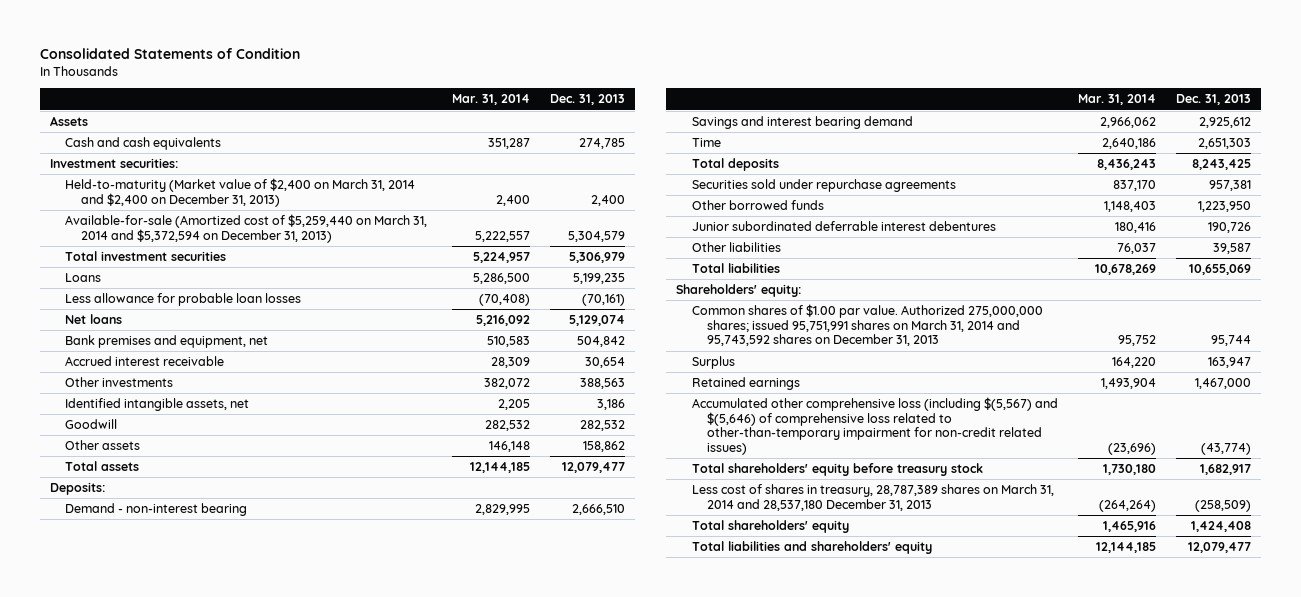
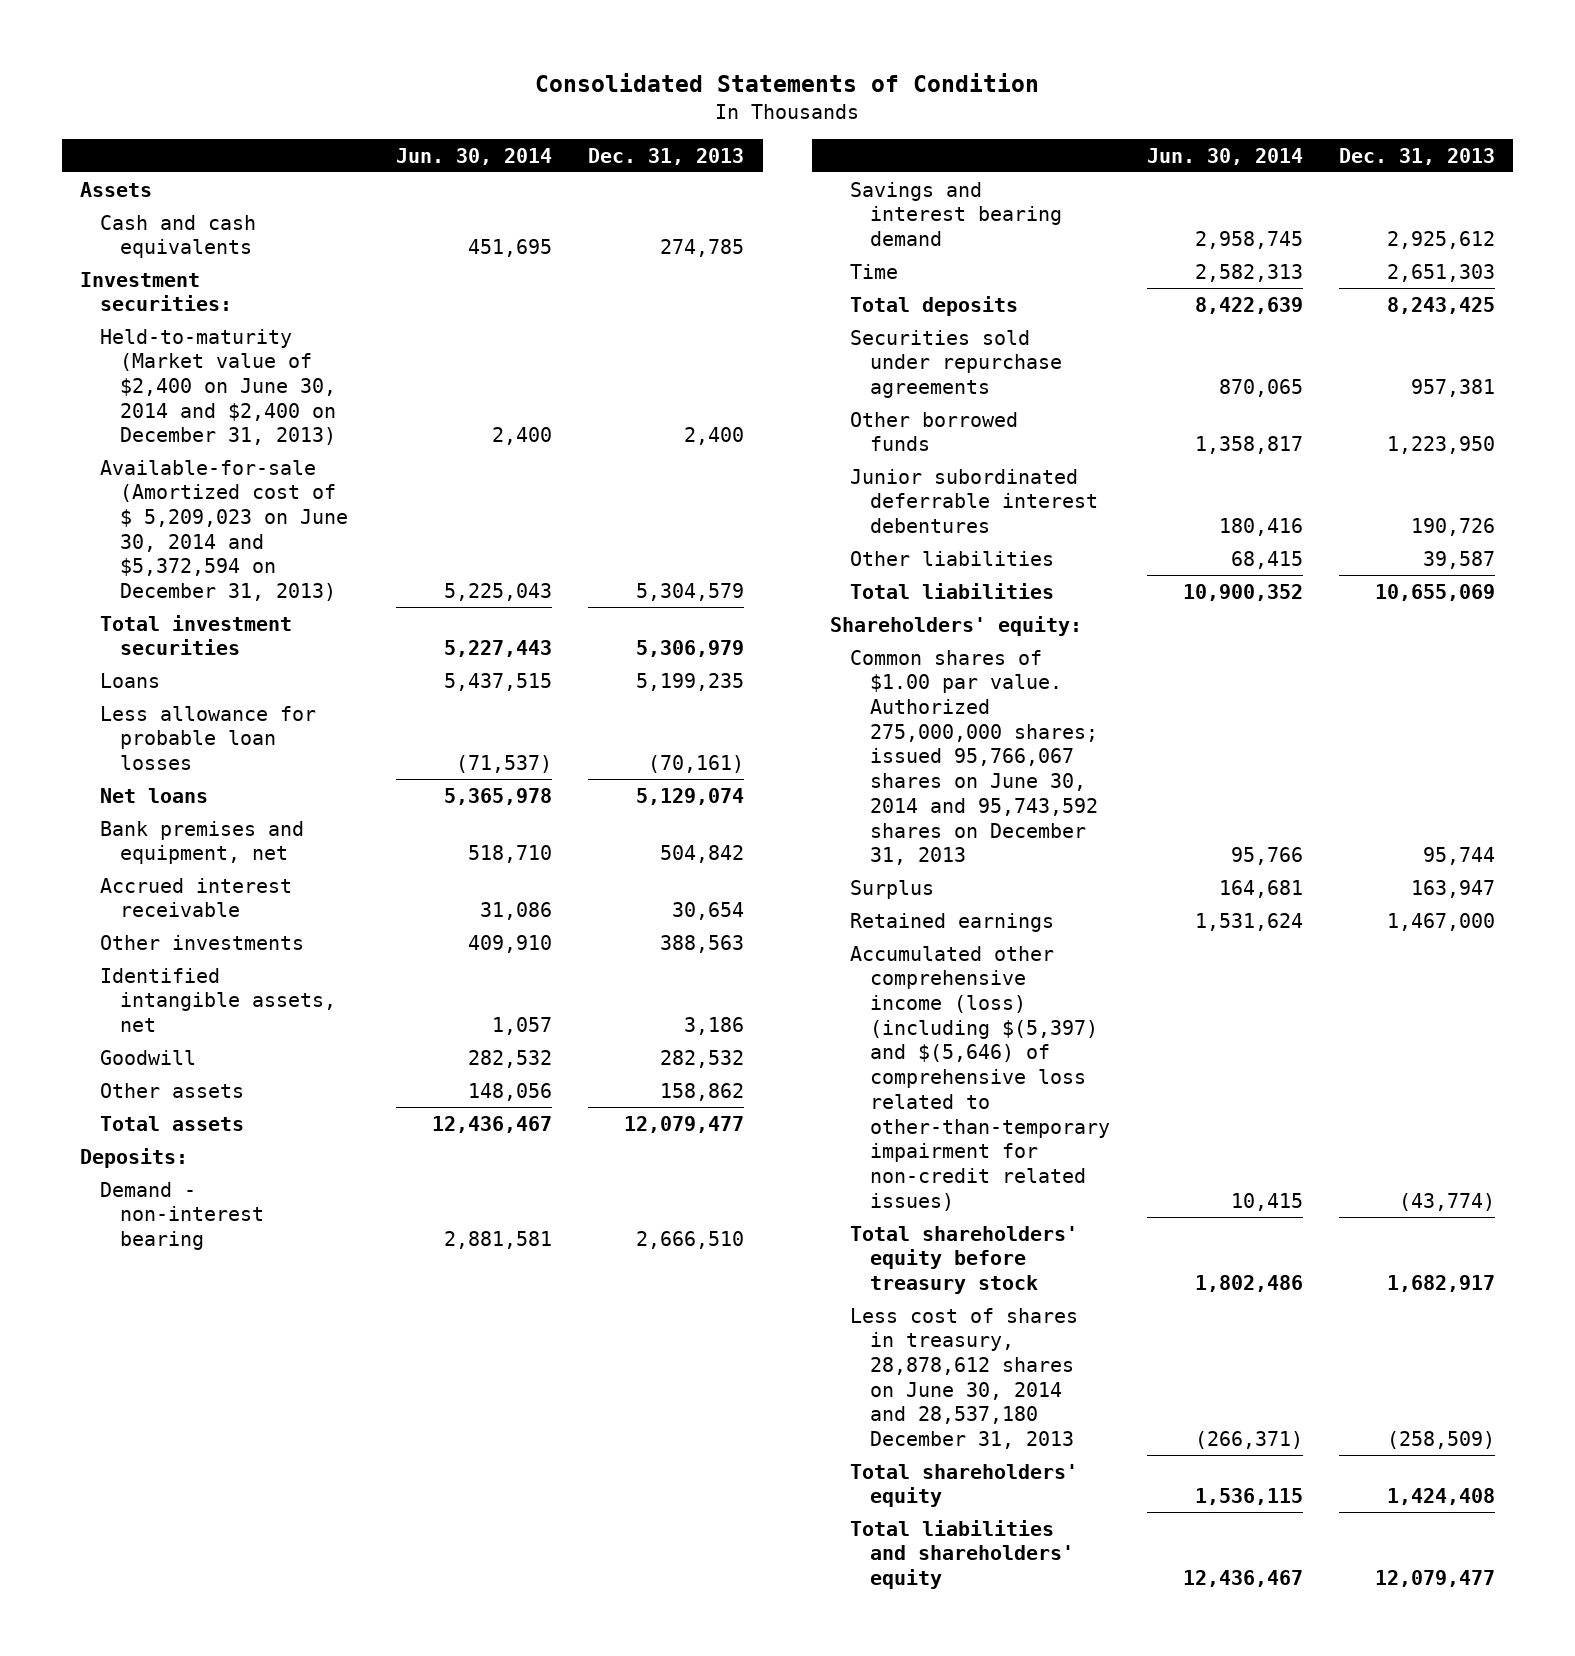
- | Mar. 31, 2014 | Dec. 31, 2013
+ | Jun. 30, 2014 | Dec. 31, 2013
- Held-to-maturity (Market value of $2,400 on March 31, 2014 and $2,400 on December 31, 2013) | 2,400 | 2,400
- Available-for-sale (Amortized cost of $5,259,440 on March 31, 2014 and $5,372,594 on December 31, 2013) | 5,222,557 | 5,304,579
+ Held-to-maturity (Market value of $2,400 on June 30, 2014 and $2,400 on December 31, 2013) | 2,400 | 2,400
+ Available-for-sale (Amortized cost of $ 5,209,023 on June 30, 2014 and $5,372,594 on December 31, 2013) | 5,225,043 | 5,304,579
- Common shares of $1.00 par value. Authorized 275,000,000 shares; issued 95,751,991 shares on March 31, 2014 and 95,743,592 shares on December 31, 2013 | 95,752 | 95,744
+ Common shares of $1.00 par value. Authorized 275,000,000 shares; issued 95,766,067 shares on June 30, 2014 and 95,743,592 shares on December 31, 2013 | 95,766 | 95,744
- Accumulated other comprehensive loss (including $(5,567) and $(5,646) of comprehensive loss related to other-than-temporary impairment for non-credit related issues) | (23,696) | (43,774)
+ Accumulated other comprehensive income (loss) (including $(5,397) and $(5,646) of comprehensive loss related to other-than-temporary impairment for non-credit related issues) | 10,415 | (43,774)
- Less cost of shares in treasury, 28,787,389 shares on March 31, 2014 and 28,537,180 December 31, 2013 | (264,264) | (258,509)
+ Less cost of shares in treasury, 28,878,612 shares on June 30, 2014 and 28,537,180 December 31, 2013 | (266,371) | (258,509)

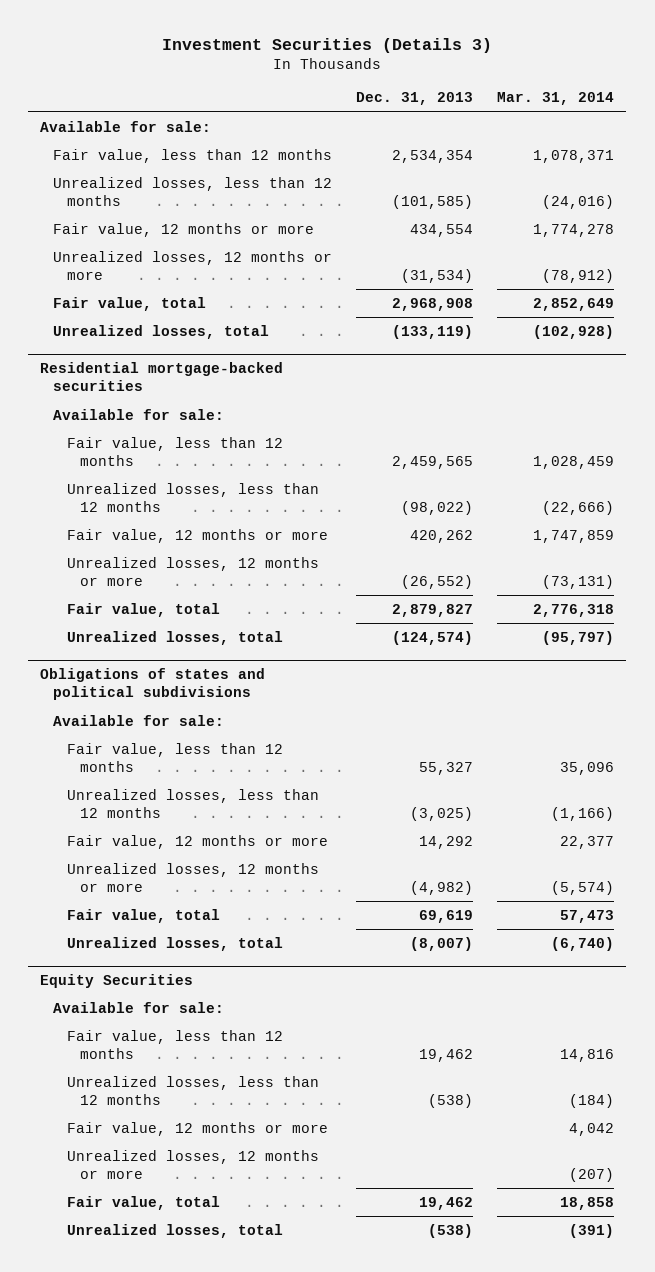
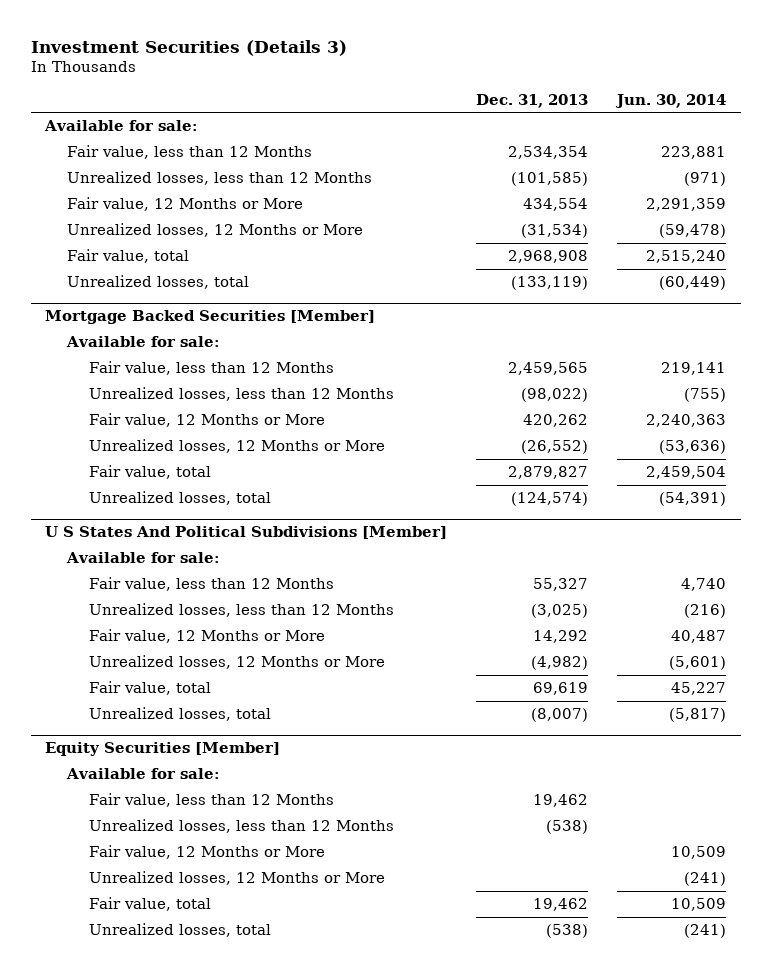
- | Dec. 31, 2013 | Mar. 31, 2014
+ | Dec. 31, 2013 | Jun. 30, 2014
- Fair value, less than 12 months | 2,534,354 | 1,078,371
- Unrealized losses, less than 12 months | (101,585) | (24,016)
- Fair value, 12 months or more | 434,554 | 1,774,278
- Unrealized losses, 12 months or more | (31,534) | (78,912)
+ Fair value, less than 12 Months | 2,534,354 | 223,881
+ Unrealized losses, less than 12 Months | (101,585) | (971)
+ Fair value, 12 Months or More | 434,554 | 2,291,359
+ Unrealized losses, 12 Months or More | (31,534) | (59,478)
- Residential mortgage-backed securities
+ Mortgage Backed Securities [Member]
- Fair value, less than 12 months | 2,459,565 | 1,028,459
- Unrealized losses, less than 12 months | (98,022) | (22,666)
- Fair value, 12 months or more | 420,262 | 1,747,859
- Unrealized losses, 12 months or more | (26,552) | (73,131)
+ Fair value, less than 12 Months | 2,459,565 | 219,141
+ Unrealized losses, less than 12 Months | (98,022) | (755)
+ Fair value, 12 Months or More | 420,262 | 2,240,363
+ Unrealized losses, 12 Months or More | (26,552) | (53,636)
- Obligations of states and political subdivisions
+ U S States And Political Subdivisions [Member]
- Fair value, less than 12 months | 55,327 | 35,096
- Unrealized losses, less than 12 months | (3,025) | (1,166)
- Fair value, 12 months or more | 14,292 | 22,377
- Unrealized losses, 12 months or more | (4,982) | (5,574)
+ Fair value, less than 12 Months | 55,327 | 4,740
+ Unrealized losses, less than 12 Months | (3,025) | (216)
+ Fair value, 12 Months or More | 14,292 | 40,487
+ Unrealized losses, 12 Months or More | (4,982) | (5,601)
- Equity Securities
+ Equity Securities [Member]
- Fair value, less than 12 months | 19,462 | 14,816
- Unrealized losses, less than 12 months | (538) | (184)
- Fair value, 12 months or more | | 4,042
- Unrealized losses, 12 months or more | | (207)
+ Fair value, less than 12 Months | 19,462 |
+ Unrealized losses, less than 12 Months | (538) |
+ Fair value, 12 Months or More | | 10,509
+ Unrealized losses, 12 Months or More | | (241)

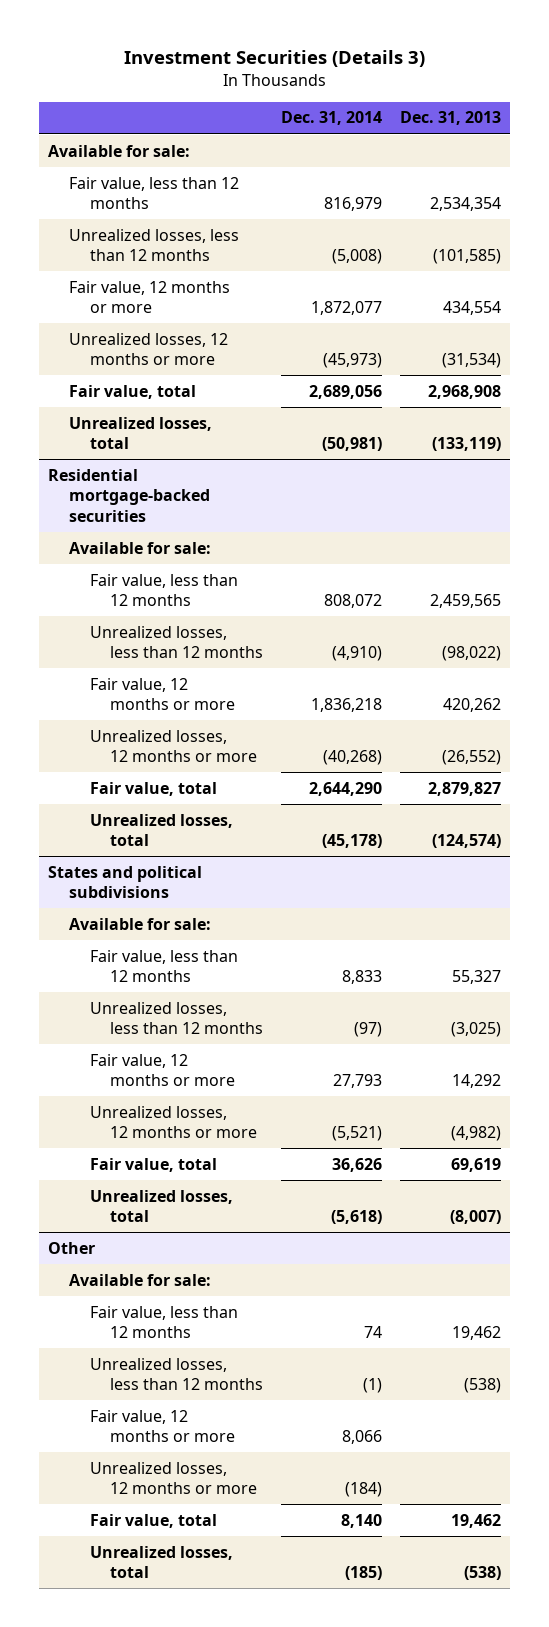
- | Dec. 31, 2013 | Jun. 30, 2014
+ | Dec. 31, 2014 | Dec. 31, 2013
- Fair value, less than 12 Months | 2,534,354 | 223,881
- Unrealized losses, less than 12 Months | (101,585) | (971)
- Fair value, 12 Months or More | 434,554 | 2,291,359
- Unrealized losses, 12 Months or More | (31,534) | (59,478)
+ Fair value, less than 12 months | 816,979 | 2,534,354
+ Unrealized losses, less than 12 months | (5,008) | (101,585)
+ Fair value, 12 months or more | 1,872,077 | 434,554
+ Unrealized losses, 12 months or more | (45,973) | (31,534)
- Mortgage Backed Securities [Member]
+ Residential mortgage-backed securities
- Fair value, less than 12 Months | 2,459,565 | 219,141
- Unrealized losses, less than 12 Months | (98,022) | (755)
- Fair value, 12 Months or More | 420,262 | 2,240,363
- Unrealized losses, 12 Months or More | (26,552) | (53,636)
+ Fair value, less than 12 months | 808,072 | 2,459,565
+ Unrealized losses, less than 12 months | (4,910) | (98,022)
+ Fair value, 12 months or more | 1,836,218 | 420,262
+ Unrealized losses, 12 months or more | (40,268) | (26,552)
- U S States And Political Subdivisions [Member]
+ States and political subdivisions
- Fair value, less than 12 Months | 55,327 | 4,740
- Unrealized losses, less than 12 Months | (3,025) | (216)
- Fair value, 12 Months or More | 14,292 | 40,487
- Unrealized losses, 12 Months or More | (4,982) | (5,601)
+ Fair value, less than 12 months | 8,833 | 55,327
+ Unrealized losses, less than 12 months | (97) | (3,025)
+ Fair value, 12 months or more | 27,793 | 14,292
+ Unrealized losses, 12 months or more | (5,521) | (4,982)
- Equity Securities [Member]
+ Other
- Fair value, less than 12 Months | 19,462 |
- Unrealized losses, less than 12 Months | (538) |
- Fair value, 12 Months or More | | 10,509
- Unrealized losses, 12 Months or More | | (241)
+ Fair value, less than 12 months | 74 | 19,462
+ Unrealized losses, less than 12 months | (1) | (538)
+ Fair value, 12 months or more | 8,066 |
+ Unrealized losses, 12 months or more | (184) |

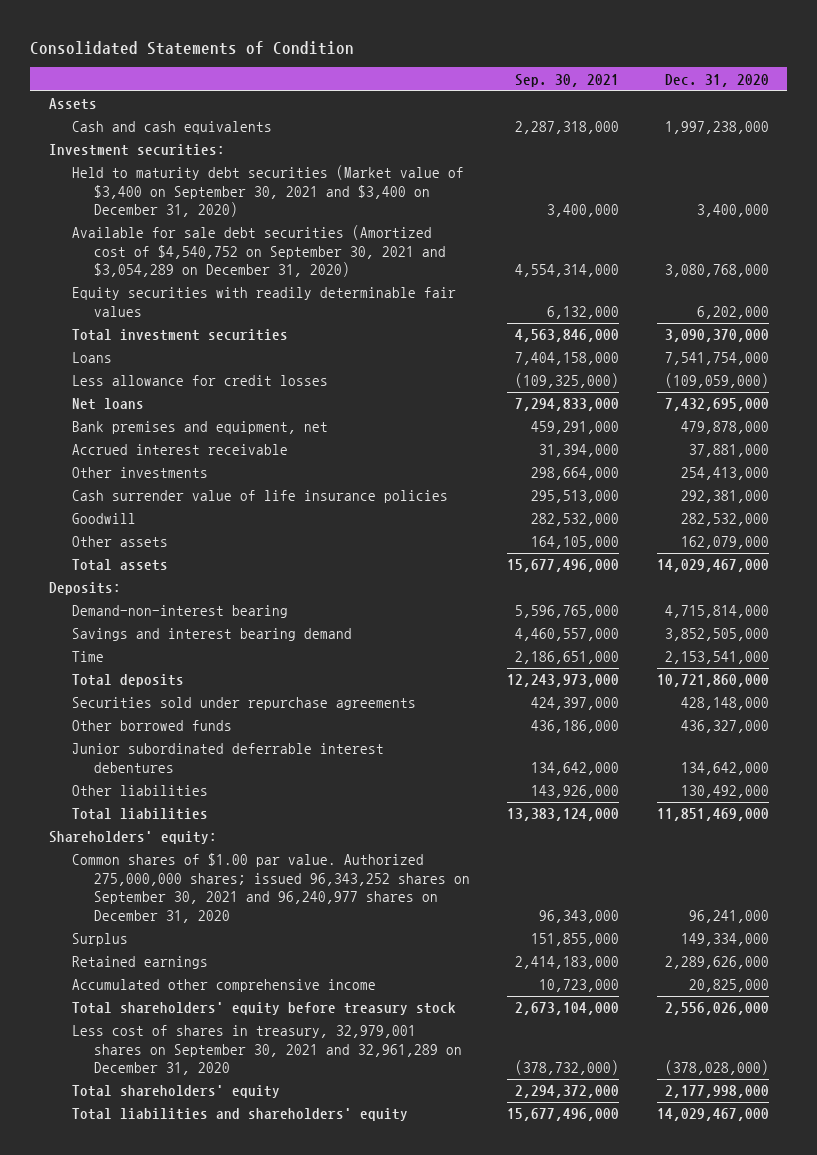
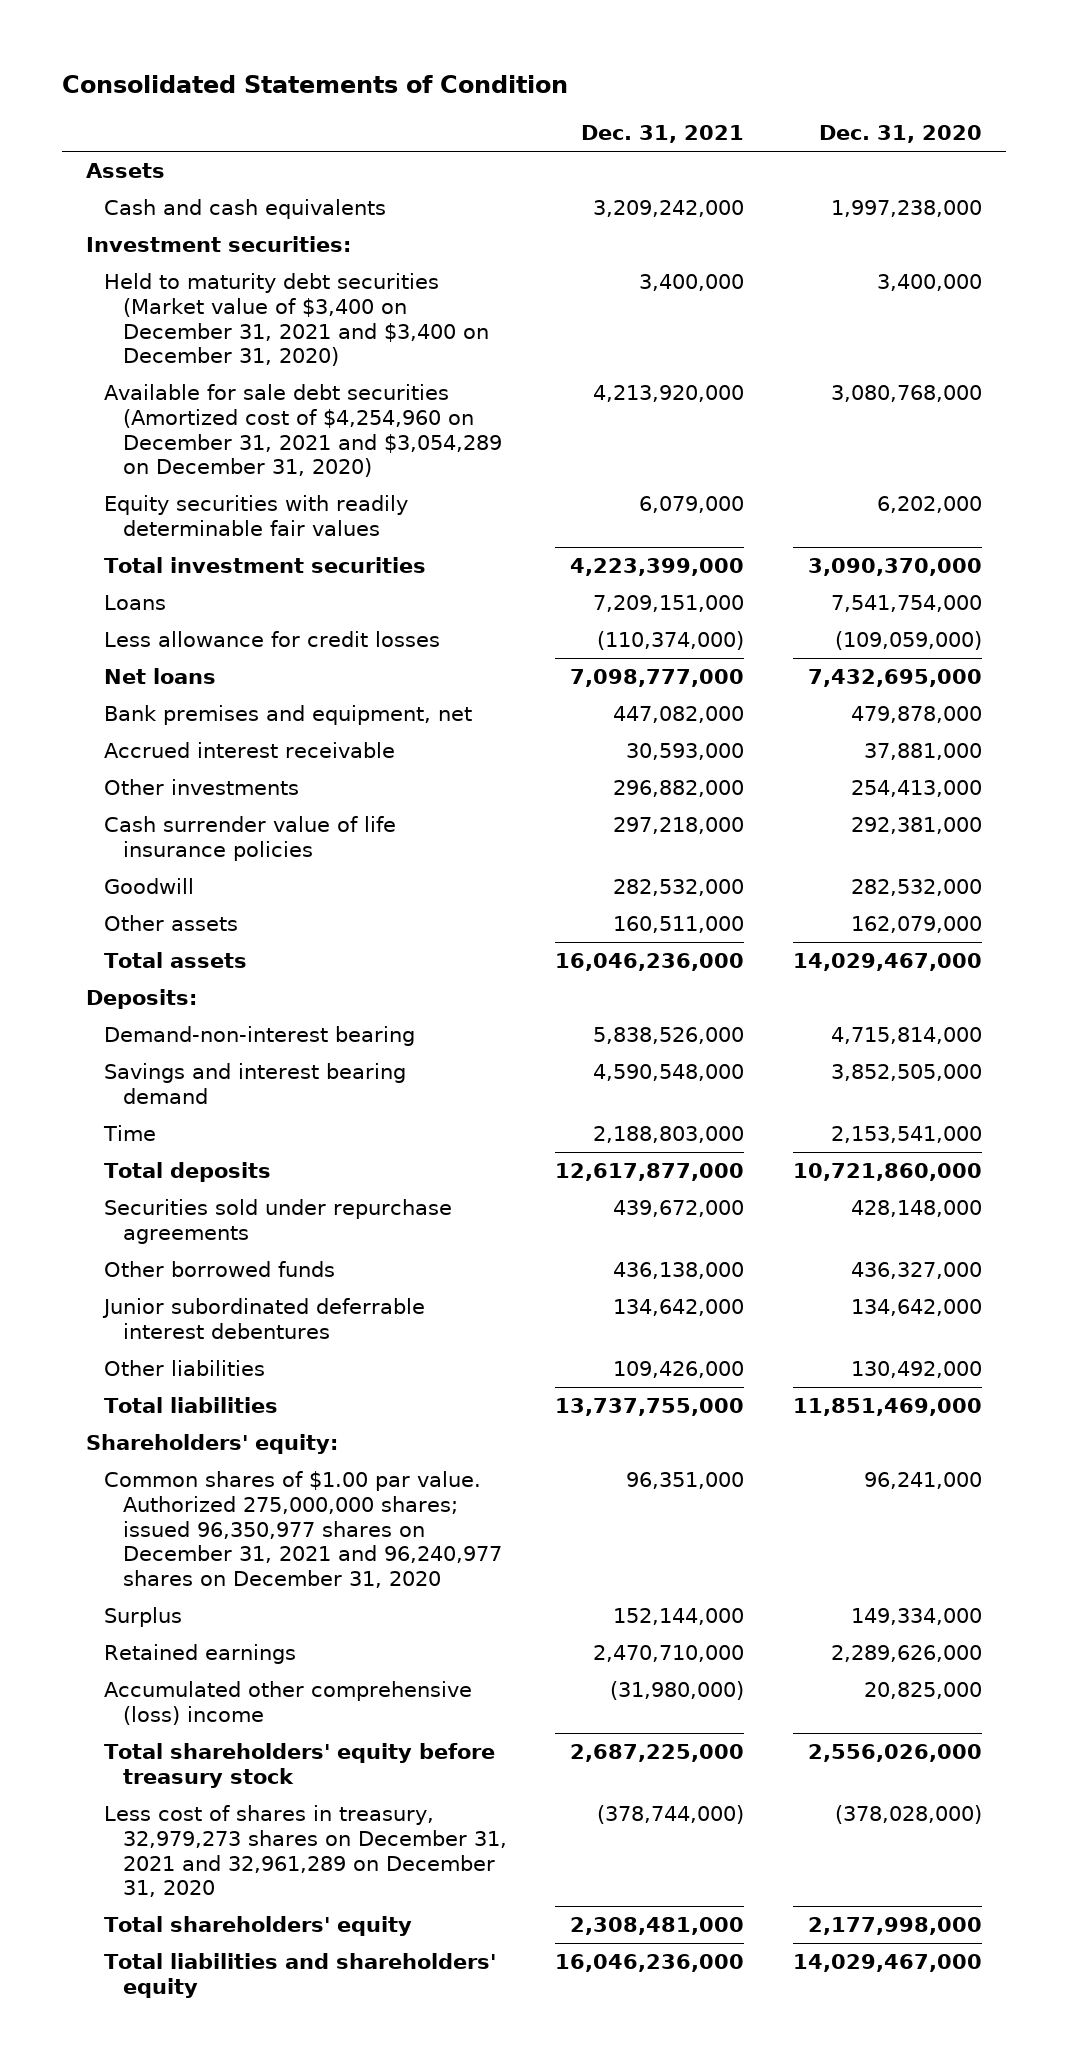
- | Sep. 30, 2021 | Dec. 31, 2020
+ | Dec. 31, 2021 | Dec. 31, 2020
- Held to maturity debt securities (Market value of $3,400 on September 30, 2021 and $3,400 on December 31, 2020) | 3,400,000 | 3,400,000
- Available for sale debt securities (Amortized cost of $4,540,752 on September 30, 2021 and $3,054,289 on December 31, 2020) | 4,554,314,000 | 3,080,768,000
+ Held to maturity debt securities (Market value of $3,400 on December 31, 2021 and $3,400 on December 31, 2020) | 3,400,000 | 3,400,000
+ Available for sale debt securities (Amortized cost of $4,254,960 on December 31, 2021 and $3,054,289 on December 31, 2020) | 4,213,920,000 | 3,080,768,000
- Common shares of $1.00 par value. Authorized 275,000,000 shares; issued 96,343,252 shares on September 30, 2021 and 96,240,977 shares on December 31, 2020 | 96,343,000 | 96,241,000
+ Common shares of $1.00 par value. Authorized 275,000,000 shares; issued 96,350,977 shares on December 31, 2021 and 96,240,977 shares on December 31, 2020 | 96,351,000 | 96,241,000
- Accumulated other comprehensive income | 10,723,000 | 20,825,000
+ Accumulated other comprehensive (loss) income | (31,980,000) | 20,825,000
- Less cost of shares in treasury, 32,979,001 shares on September 30, 2021 and 32,961,289 on December 31, 2020 | (378,732,000) | (378,028,000)
+ Less cost of shares in treasury, 32,979,273 shares on December 31, 2021 and 32,961,289 on December 31, 2020 | (378,744,000) | (378,028,000)

